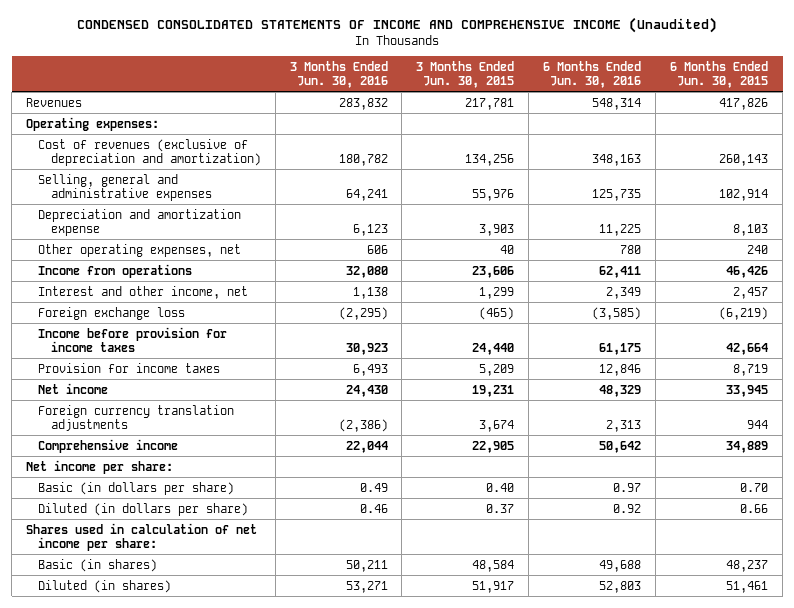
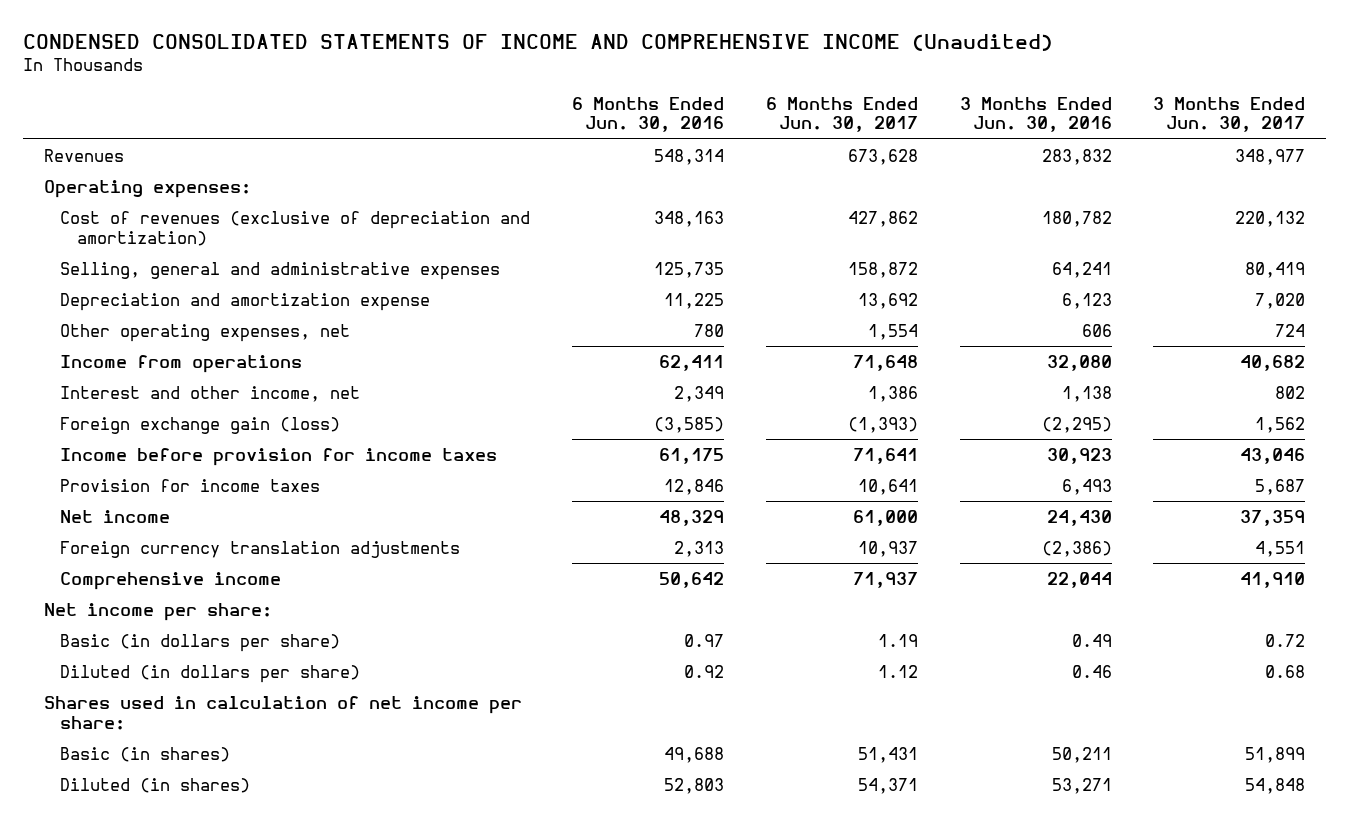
- | 3 Months Ended Jun. 30, 2016 | 3 Months Ended Jun. 30, 2015 | 6 Months Ended Jun. 30, 2016 | 6 Months Ended Jun. 30, 2015
+ | 6 Months Ended Jun. 30, 2016 | 6 Months Ended Jun. 30, 2017 | 3 Months Ended Jun. 30, 2016 | 3 Months Ended Jun. 30, 2017
- Foreign exchange loss | (2,295) | (465) | (3,585) | (6,219)
+ Foreign exchange gain (loss) | (3,585) | (1,393) | (2,295) | 1,562

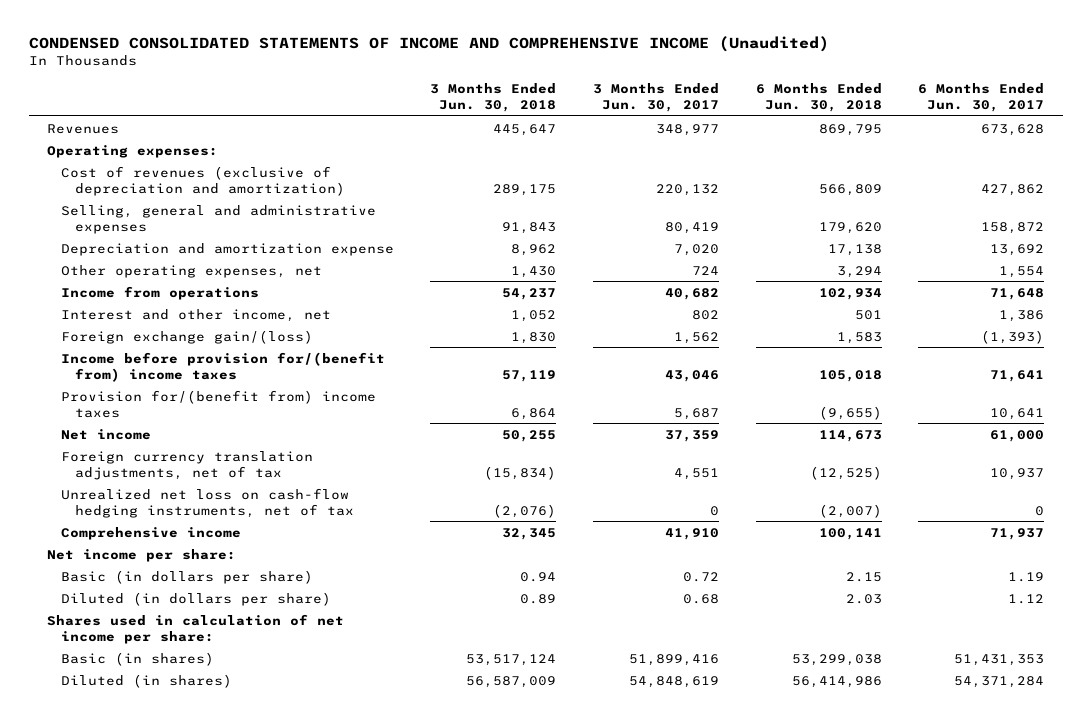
- | 6 Months Ended Jun. 30, 2016 | 6 Months Ended Jun. 30, 2017 | 3 Months Ended Jun. 30, 2016 | 3 Months Ended Jun. 30, 2017
+ | 3 Months Ended Jun. 30, 2018 | 3 Months Ended Jun. 30, 2017 | 6 Months Ended Jun. 30, 2018 | 6 Months Ended Jun. 30, 2017
- Foreign exchange gain (loss) | (3,585) | (1,393) | (2,295) | 1,562
- Income before provision for income taxes | 61,175 | 71,641 | 30,923 | 43,046
- Provision for income taxes | 12,846 | 10,641 | 6,493 | 5,687
+ Foreign exchange gain/(loss) | 1,830 | 1,562 | 1,583 | (1,393)
+ Income before provision for/(benefit from) income taxes | 57,119 | 43,046 | 105,018 | 71,641
+ Provision for/(benefit from) income taxes | 6,864 | 5,687 | (9,655) | 10,641
- Foreign currency translation adjustments | 2,313 | 10,937 | (2,386) | 4,551
+ Foreign currency translation adjustments, net of tax | (15,834) | 4,551 | (12,525) | 10,937
+ Unrealized net loss on cash-flow hedging instruments, net of tax | (2,076) | 0 | (2,007) | 0
- Basic (in shares) | 49,688 | 51,431 | 50,211 | 51,899
- Diluted (in shares) | 52,803 | 54,371 | 53,271 | 54,848
+ Basic (in shares) | 53,517,124 | 51,899,416 | 53,299,038 | 51,431,353
+ Diluted (in shares) | 56,587,009 | 54,848,619 | 56,414,986 | 54,371,284

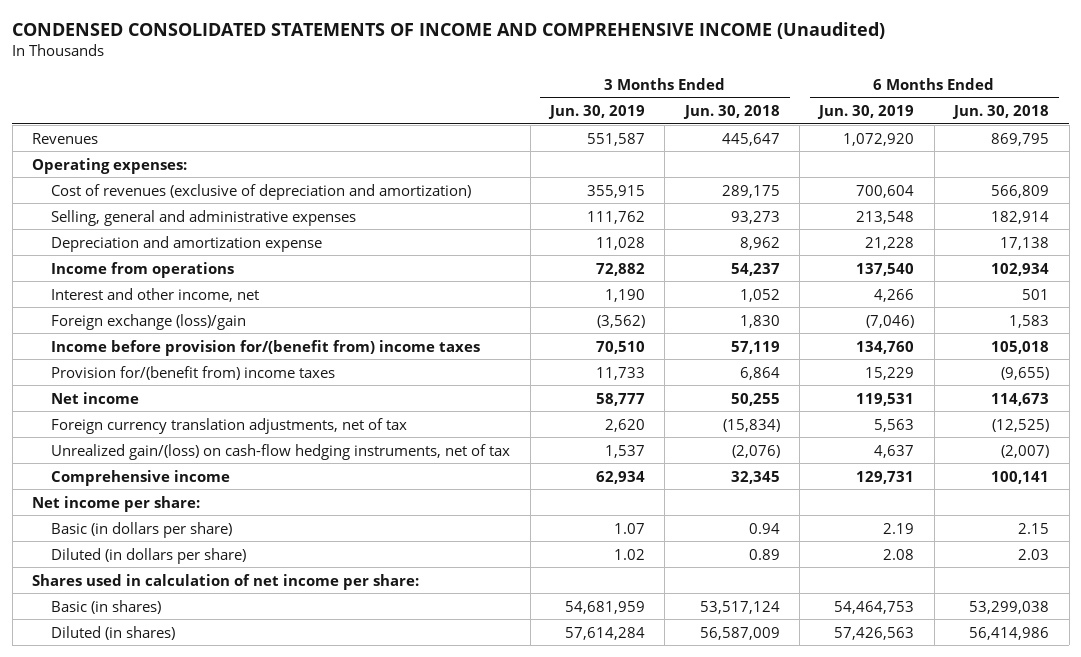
- | 3 Months Ended Jun. 30, 2018 | 3 Months Ended Jun. 30, 2017 | 6 Months Ended Jun. 30, 2018 | 6 Months Ended Jun. 30, 2017
+ | 3 Months Ended Jun. 30, 2019 | 3 Months Ended Jun. 30, 2018 | 6 Months Ended Jun. 30, 2019 | 6 Months Ended Jun. 30, 2018
- Selling, general and administrative expenses | 91,843 | 80,419 | 179,620 | 158,872
+ Selling, general and administrative expenses | 111,762 | 93,273 | 213,548 | 182,914
- Other operating expenses, net | 1,430 | 724 | 3,294 | 1,554
- Foreign exchange gain/(loss) | 1,830 | 1,562 | 1,583 | (1,393)
+ Foreign exchange (loss)/gain | (3,562) | 1,830 | (7,046) | 1,583
- Unrealized net loss on cash-flow hedging instruments, net of tax | (2,076) | 0 | (2,007) | 0
+ Unrealized gain/(loss) on cash-flow hedging instruments, net of tax | 1,537 | (2,076) | 4,637 | (2,007)

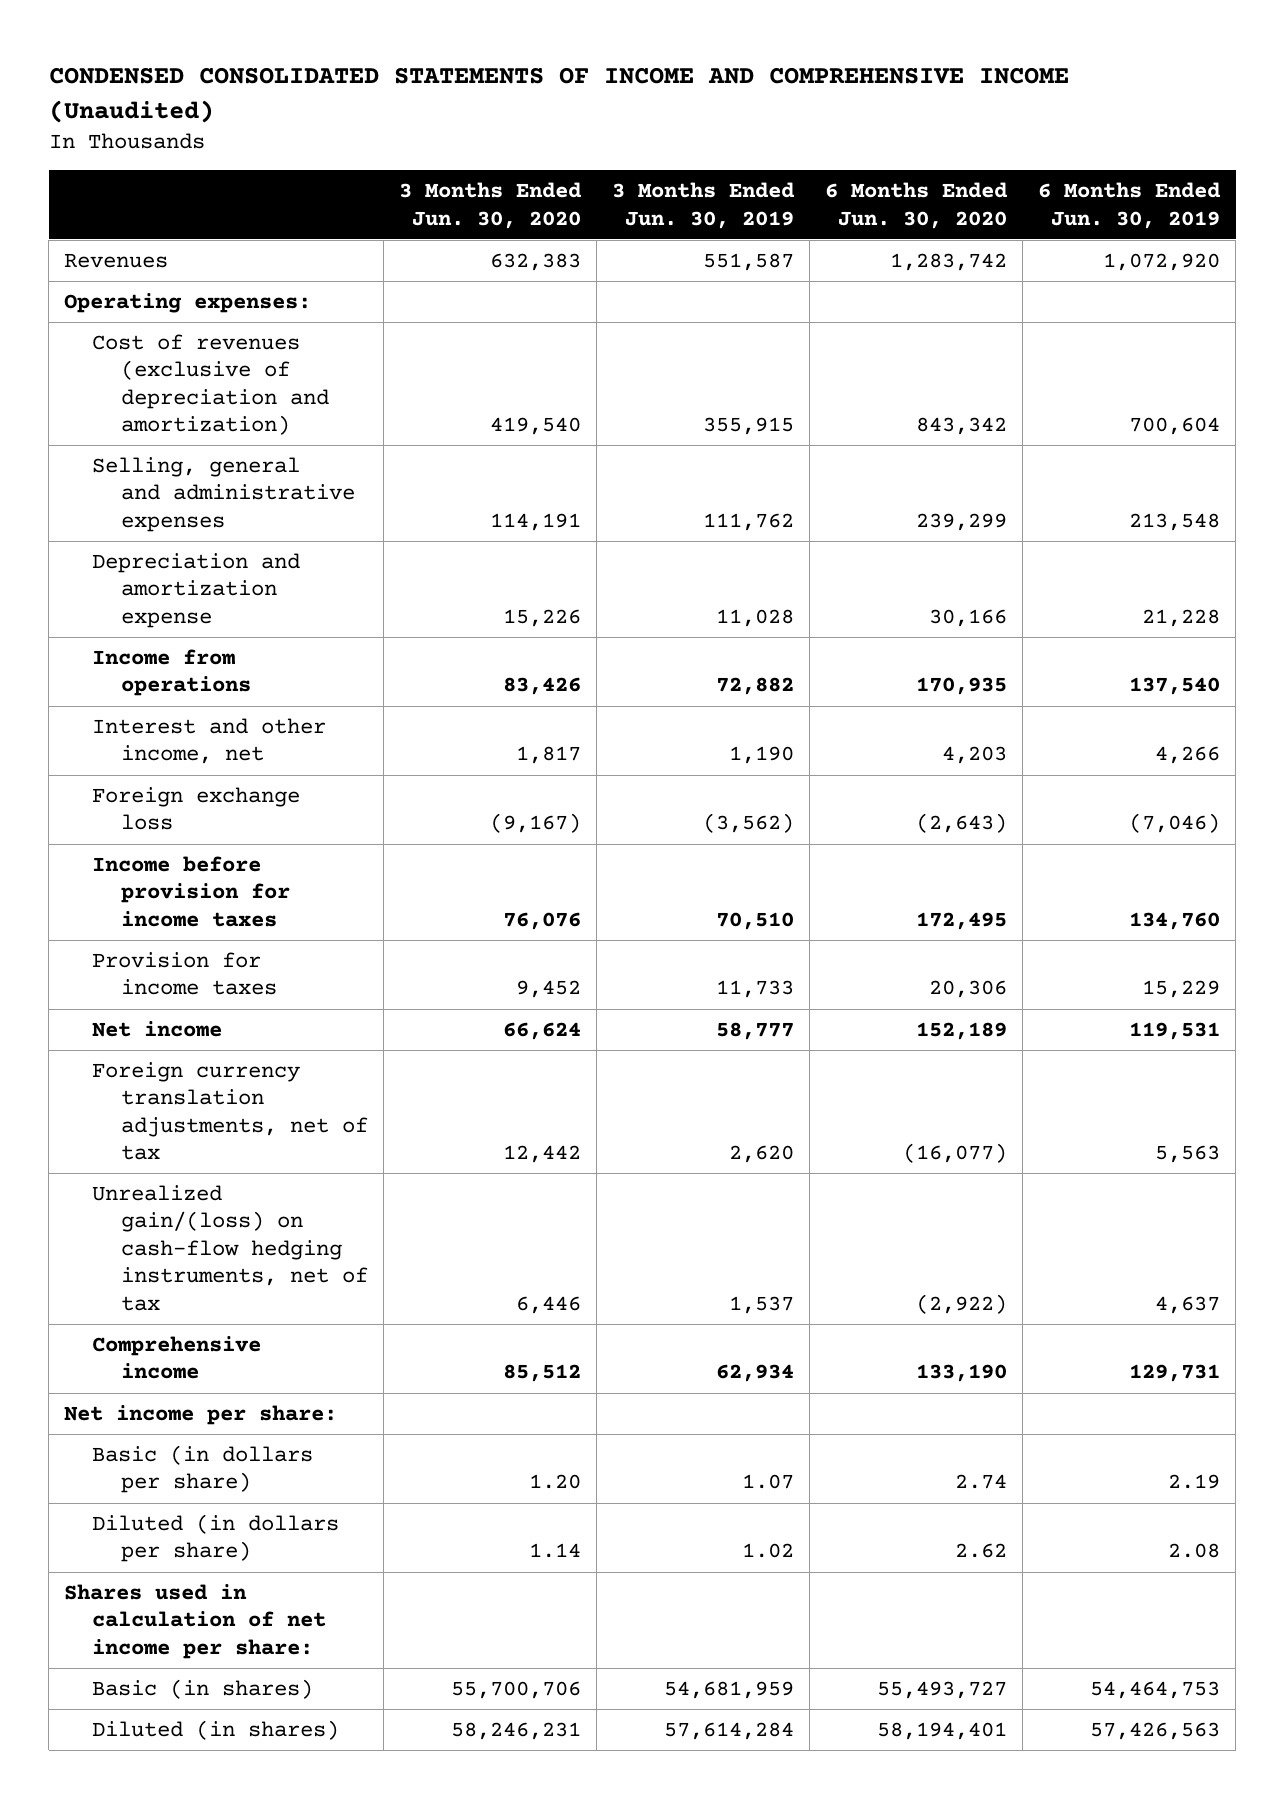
- | 3 Months Ended Jun. 30, 2019 | 3 Months Ended Jun. 30, 2018 | 6 Months Ended Jun. 30, 2019 | 6 Months Ended Jun. 30, 2018
+ | 3 Months Ended Jun. 30, 2020 | 3 Months Ended Jun. 30, 2019 | 6 Months Ended Jun. 30, 2020 | 6 Months Ended Jun. 30, 2019
- Foreign exchange (loss)/gain | (3,562) | 1,830 | (7,046) | 1,583
- Income before provision for/(benefit from) income taxes | 70,510 | 57,119 | 134,760 | 105,018
- Provision for/(benefit from) income taxes | 11,733 | 6,864 | 15,229 | (9,655)
+ Foreign exchange loss | (9,167) | (3,562) | (2,643) | (7,046)
+ Income before provision for income taxes | 76,076 | 70,510 | 172,495 | 134,760
+ Provision for income taxes | 9,452 | 11,733 | 20,306 | 15,229

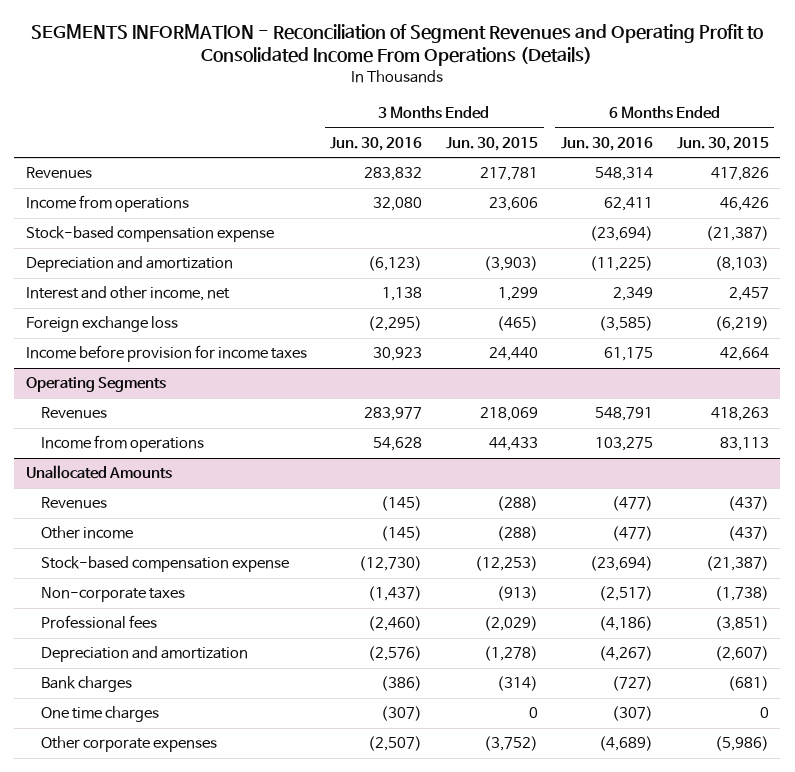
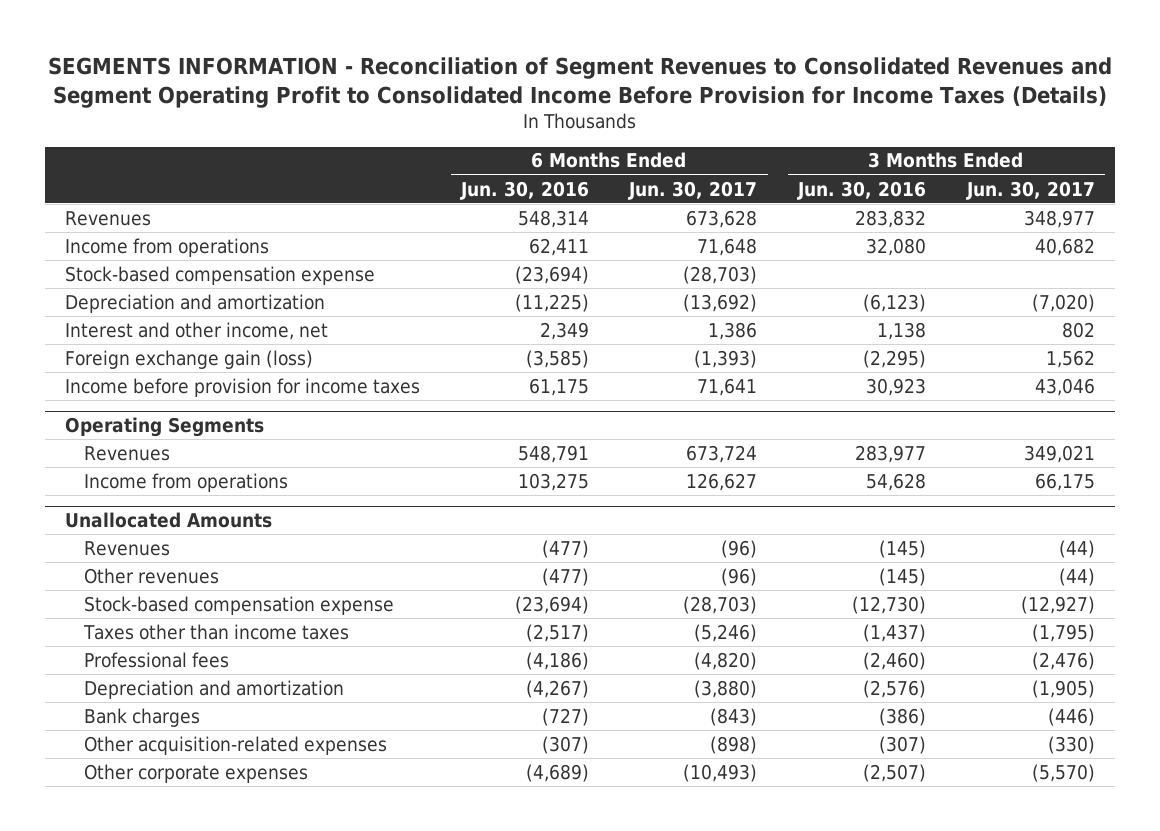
- SEGMENTS INFORMATION - Reconciliation of Segment Revenues and Operating Profit to Consolidated Income From Operations (Details)
+ SEGMENTS INFORMATION - Reconciliation of Segment Revenues to Consolidated Revenues and Segment Operating Profit to Consolidated Income Before Provision for Income Taxes (Details)
- | 3 Months Ended Jun. 30, 2016 | 3 Months Ended Jun. 30, 2015 | 6 Months Ended Jun. 30, 2016 | 6 Months Ended Jun. 30, 2015
+ | 6 Months Ended Jun. 30, 2016 | 6 Months Ended Jun. 30, 2017 | 3 Months Ended Jun. 30, 2016 | 3 Months Ended Jun. 30, 2017
- Foreign exchange loss | (2,295) | (465) | (3,585) | (6,219)
+ Foreign exchange gain (loss) | (3,585) | (1,393) | (2,295) | 1,562
@ Unallocated Amounts
- Other income | (145) | (288) | (477) | (437)
+ Other revenues | (477) | (96) | (145) | (44)
- Non-corporate taxes | (1,437) | (913) | (2,517) | (1,738)
+ Taxes other than income taxes | (2,517) | (5,246) | (1,437) | (1,795)
- One time charges | (307) | 0 | (307) | 0
+ Other acquisition-related expenses | (307) | (898) | (307) | (330)

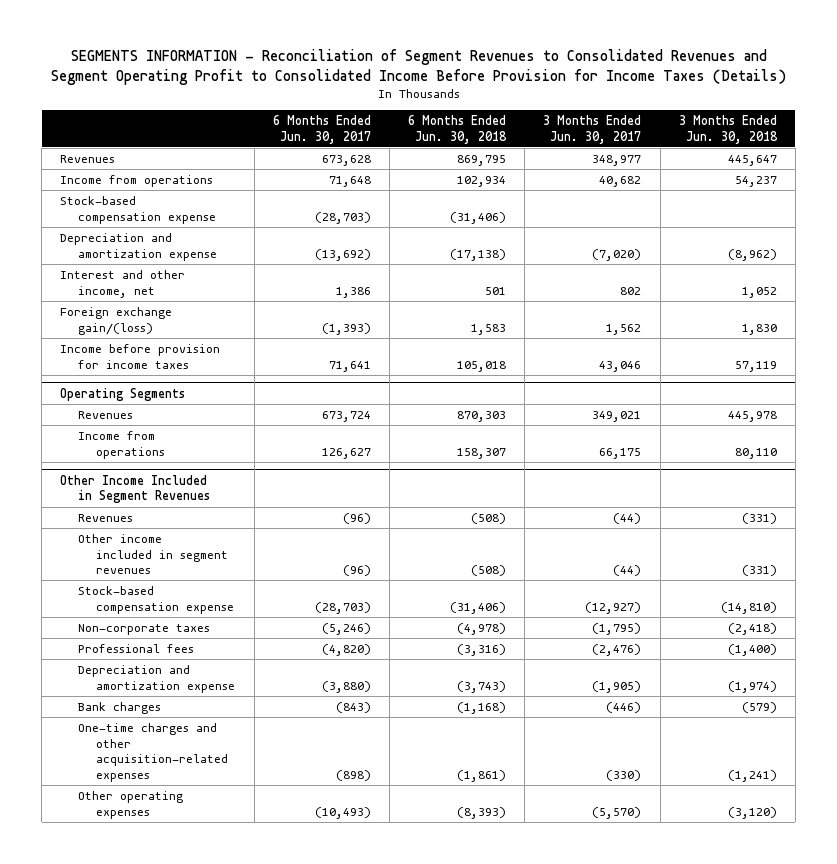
- | 6 Months Ended Jun. 30, 2016 | 6 Months Ended Jun. 30, 2017 | 3 Months Ended Jun. 30, 2016 | 3 Months Ended Jun. 30, 2017
+ | 6 Months Ended Jun. 30, 2017 | 6 Months Ended Jun. 30, 2018 | 3 Months Ended Jun. 30, 2017 | 3 Months Ended Jun. 30, 2018
- Depreciation and amortization | (11,225) | (13,692) | (6,123) | (7,020)
+ Depreciation and amortization expense | (13,692) | (17,138) | (7,020) | (8,962)
- Foreign exchange gain (loss) | (3,585) | (1,393) | (2,295) | 1,562
+ Foreign exchange gain/(loss) | (1,393) | 1,583 | 1,562 | 1,830
- Unallocated Amounts
+ Other Income Included in Segment Revenues
- Other revenues | (477) | (96) | (145) | (44)
+ Other income included in segment revenues | (96) | (508) | (44) | (331)
- Taxes other than income taxes | (2,517) | (5,246) | (1,437) | (1,795)
+ Non-corporate taxes | (5,246) | (4,978) | (1,795) | (2,418)
- Depreciation and amortization | (4,267) | (3,880) | (2,576) | (1,905)
+ Depreciation and amortization expense | (3,880) | (3,743) | (1,905) | (1,974)
- Other acquisition-related expenses | (307) | (898) | (307) | (330)
- Other corporate expenses | (4,689) | (10,493) | (2,507) | (5,570)
+ One-time charges and other acquisition-related expenses | (898) | (1,861) | (330) | (1,241)
+ Other operating expenses | (10,493) | (8,393) | (5,570) | (3,120)

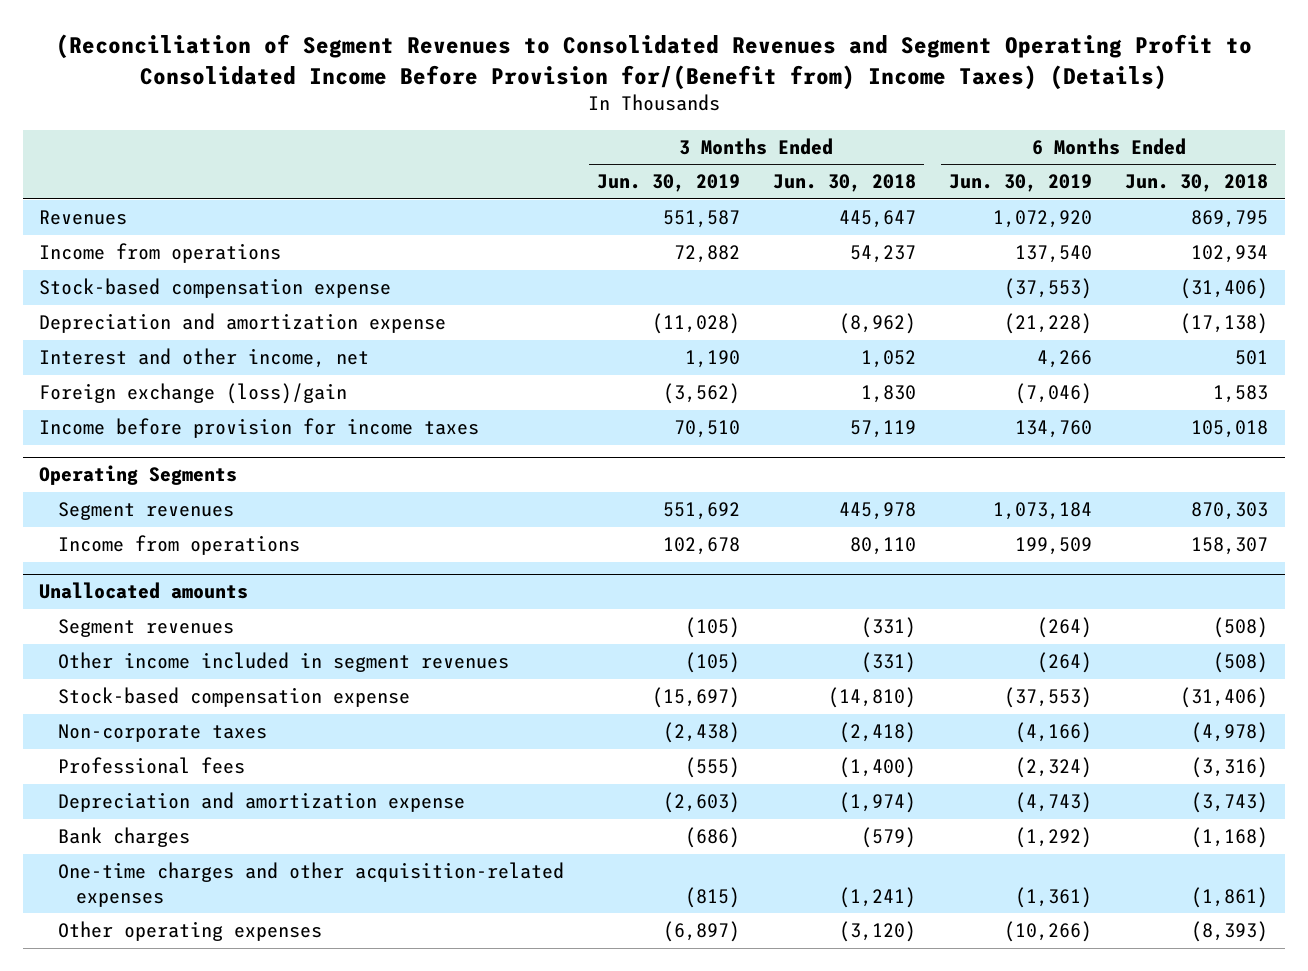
- SEGMENTS INFORMATION - Reconciliation of Segment Revenues to Consolidated Revenues and Segment Operating Profit to Consolidated Income Before Provision for Income Taxes (Details)
+ (Reconciliation of Segment Revenues to Consolidated Revenues and Segment Operating Profit to Consolidated Income Before Provision for/(Benefit from) Income Taxes) (Details)
- | 6 Months Ended Jun. 30, 2017 | 6 Months Ended Jun. 30, 2018 | 3 Months Ended Jun. 30, 2017 | 3 Months Ended Jun. 30, 2018
+ | 3 Months Ended Jun. 30, 2019 | 3 Months Ended Jun. 30, 2018 | 6 Months Ended Jun. 30, 2019 | 6 Months Ended Jun. 30, 2018
- Foreign exchange gain/(loss) | (1,393) | 1,583 | 1,562 | 1,830
+ Foreign exchange (loss)/gain | (3,562) | 1,830 | (7,046) | 1,583
@ Operating Segments
- Revenues | 673,724 | 870,303 | 349,021 | 445,978
+ Segment revenues | 551,692 | 445,978 | 1,073,184 | 870,303
- Other Income Included in Segment Revenues
- Revenues | (96) | (508) | (44) | (331)
+ Unallocated amounts
+ Segment revenues | (105) | (331) | (264) | (508)

